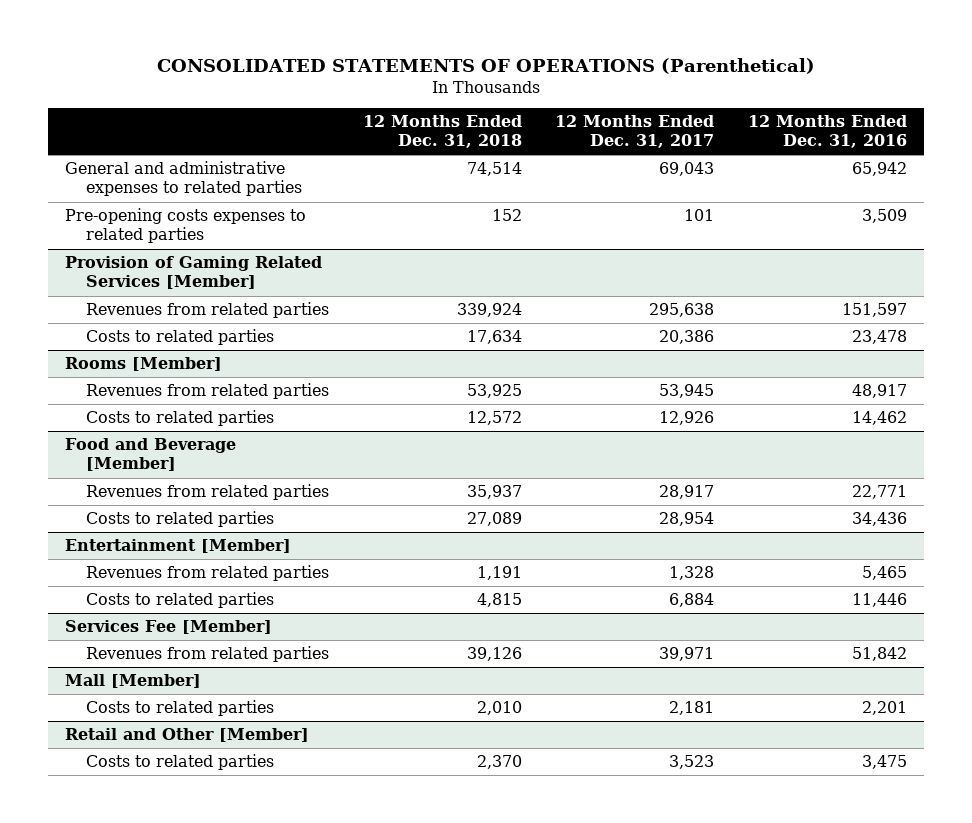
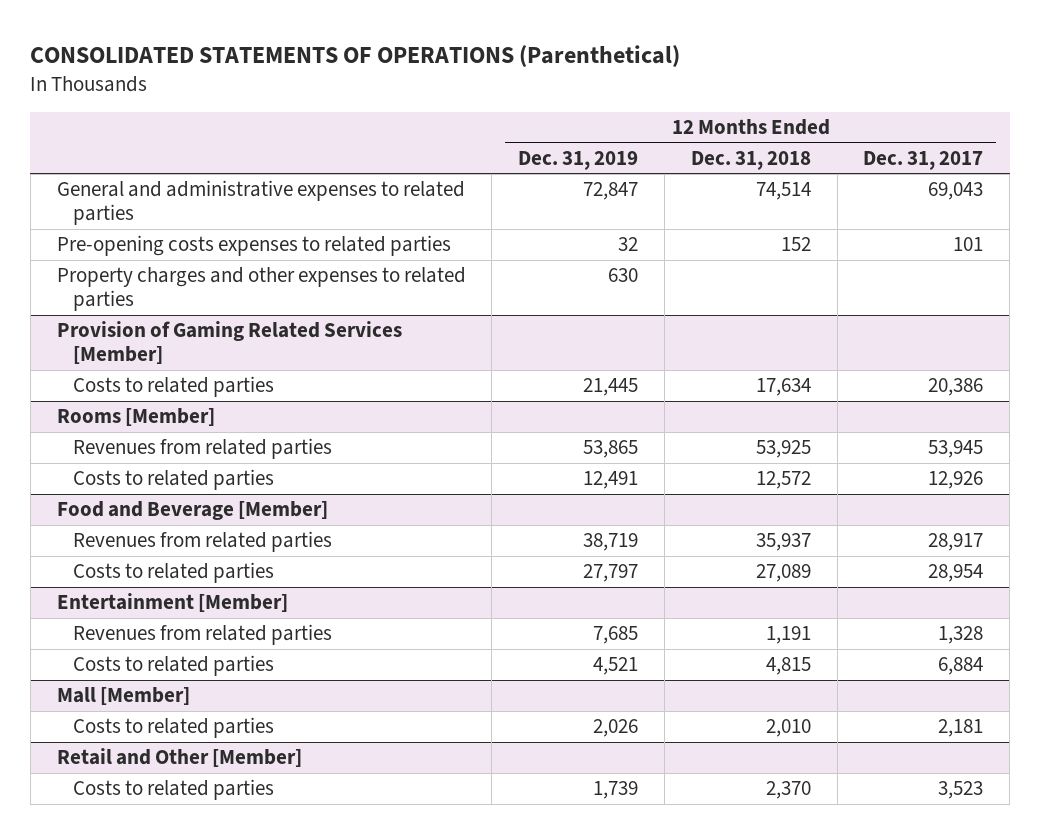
- | 12 Months Ended Dec. 31, 2018 | 12 Months Ended Dec. 31, 2017 | 12 Months Ended Dec. 31, 2016
+ | 12 Months Ended Dec. 31, 2019 | 12 Months Ended Dec. 31, 2018 | 12 Months Ended Dec. 31, 2017
+ Property charges and other expenses to related parties | 630 | |
@ Provision of Gaming Related Services [Member]
- Revenues from related parties | 339,924 | 295,638 | 151,597
- Services Fee [Member]
- Revenues from related parties | 39,126 | 39,971 | 51,842

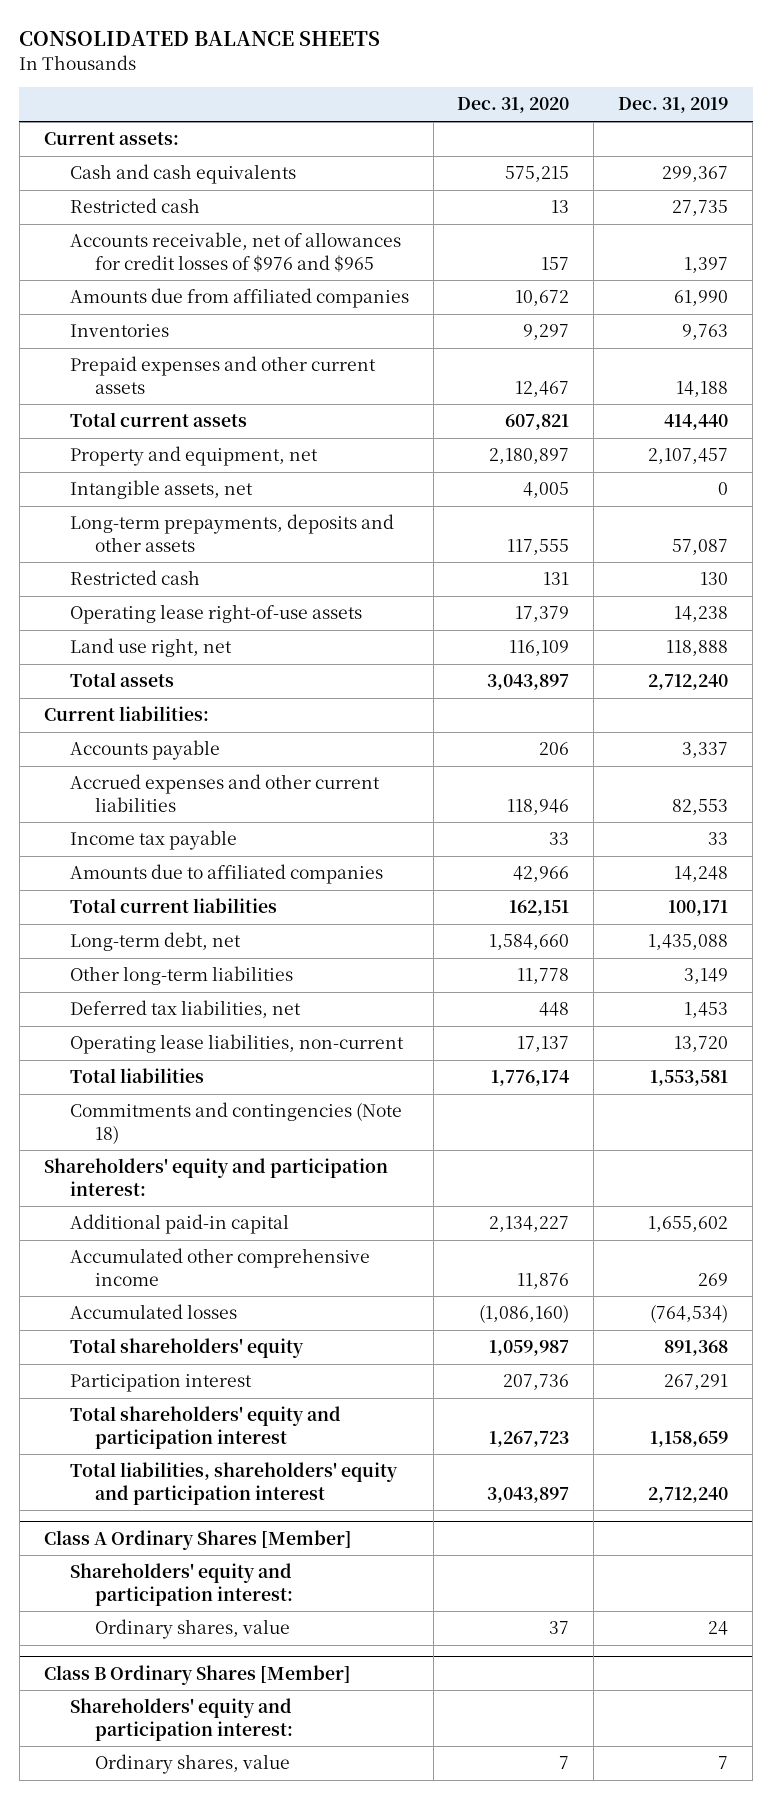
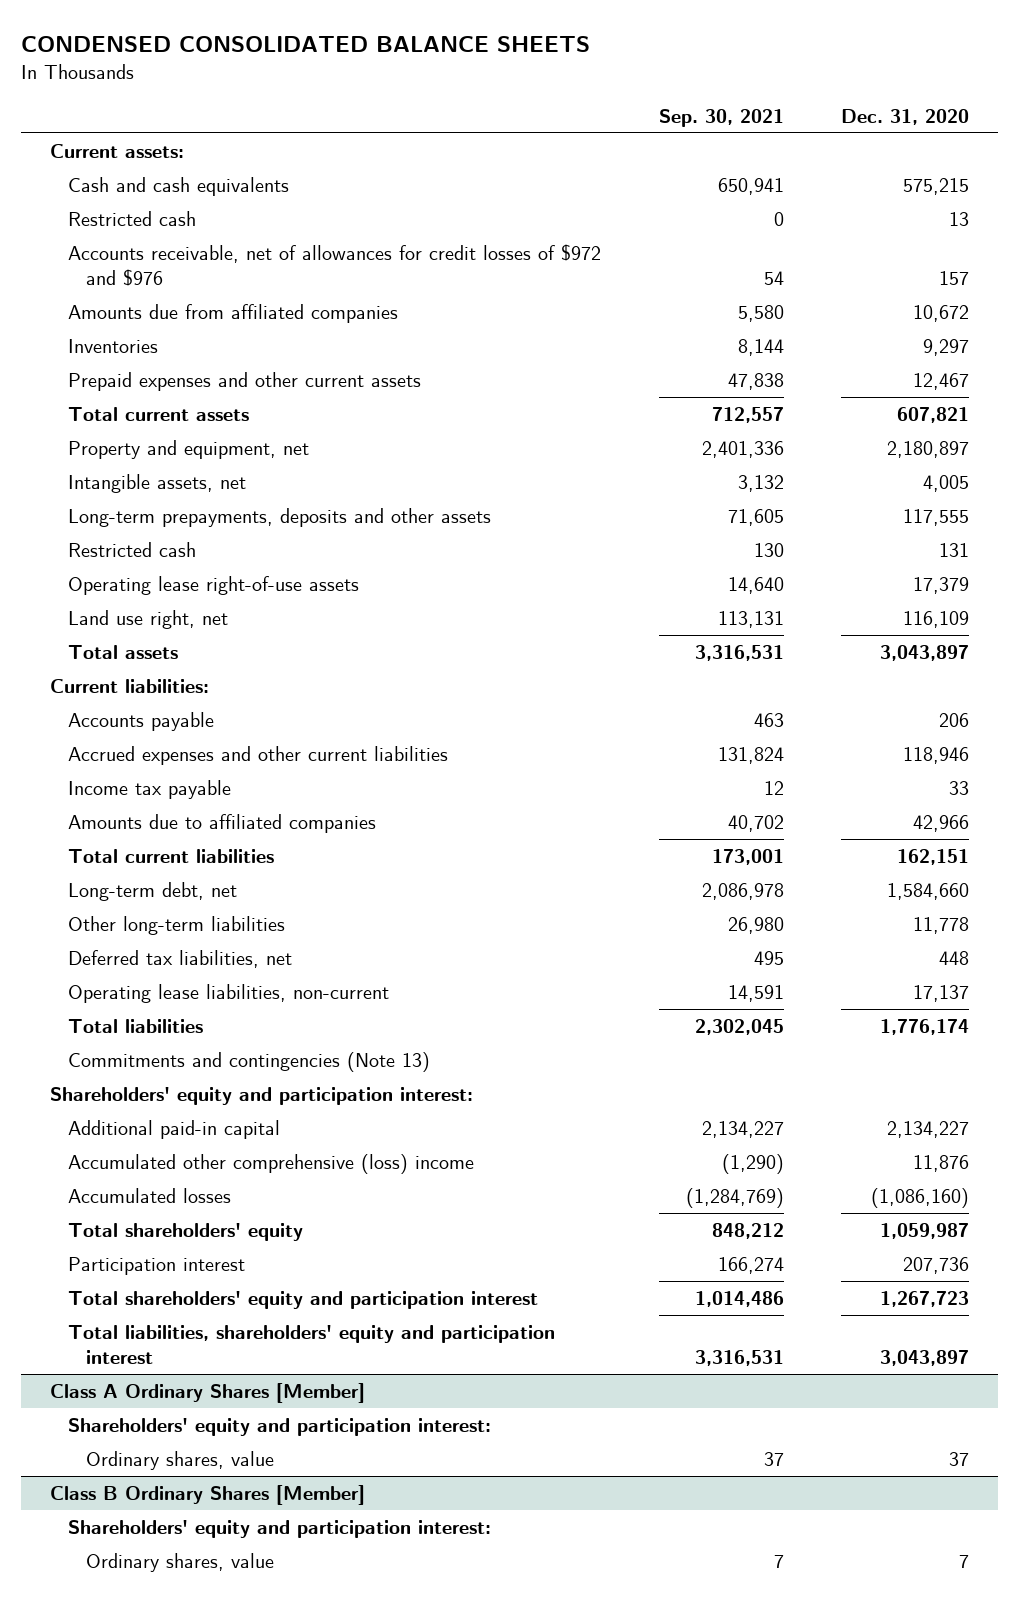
- CONSOLIDATED BALANCE SHEETS
+ CONDENSED CONSOLIDATED BALANCE SHEETS
- | Dec. 31, 2020 | Dec. 31, 2019
+ | Sep. 30, 2021 | Dec. 31, 2020
- Accounts receivable, net of allowances for credit losses of $976 and $965 | 157 | 1,397
+ Accounts receivable, net of allowances for credit losses of $972 and $976 | 54 | 157
- Commitments and contingencies (Note 18)
+ Commitments and contingencies (Note 13)
- Accumulated other comprehensive income | 11,876 | 269
+ Accumulated other comprehensive (loss) income | (1,290) | 11,876

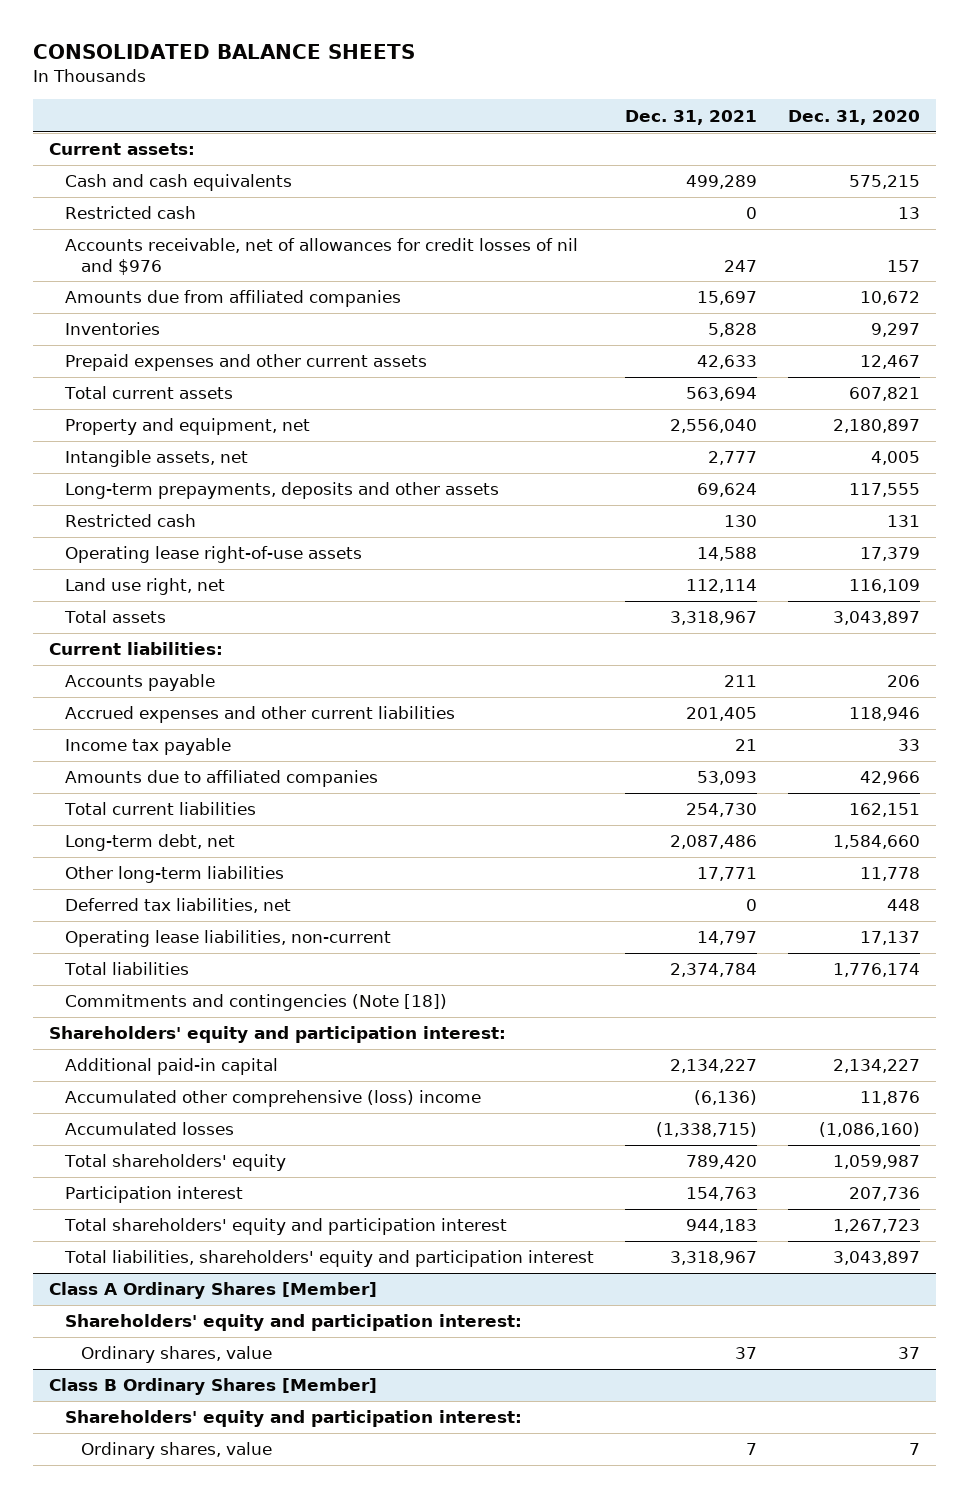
- CONDENSED CONSOLIDATED BALANCE SHEETS
+ CONSOLIDATED BALANCE SHEETS
- | Sep. 30, 2021 | Dec. 31, 2020
+ | Dec. 31, 2021 | Dec. 31, 2020
- Accounts receivable, net of allowances for credit losses of $972 and $976 | 54 | 157
+ Accounts receivable, net of allowances for credit losses of nil and $976 | 247 | 157
- Commitments and contingencies (Note 13)
+ Commitments and contingencies (Note [18])

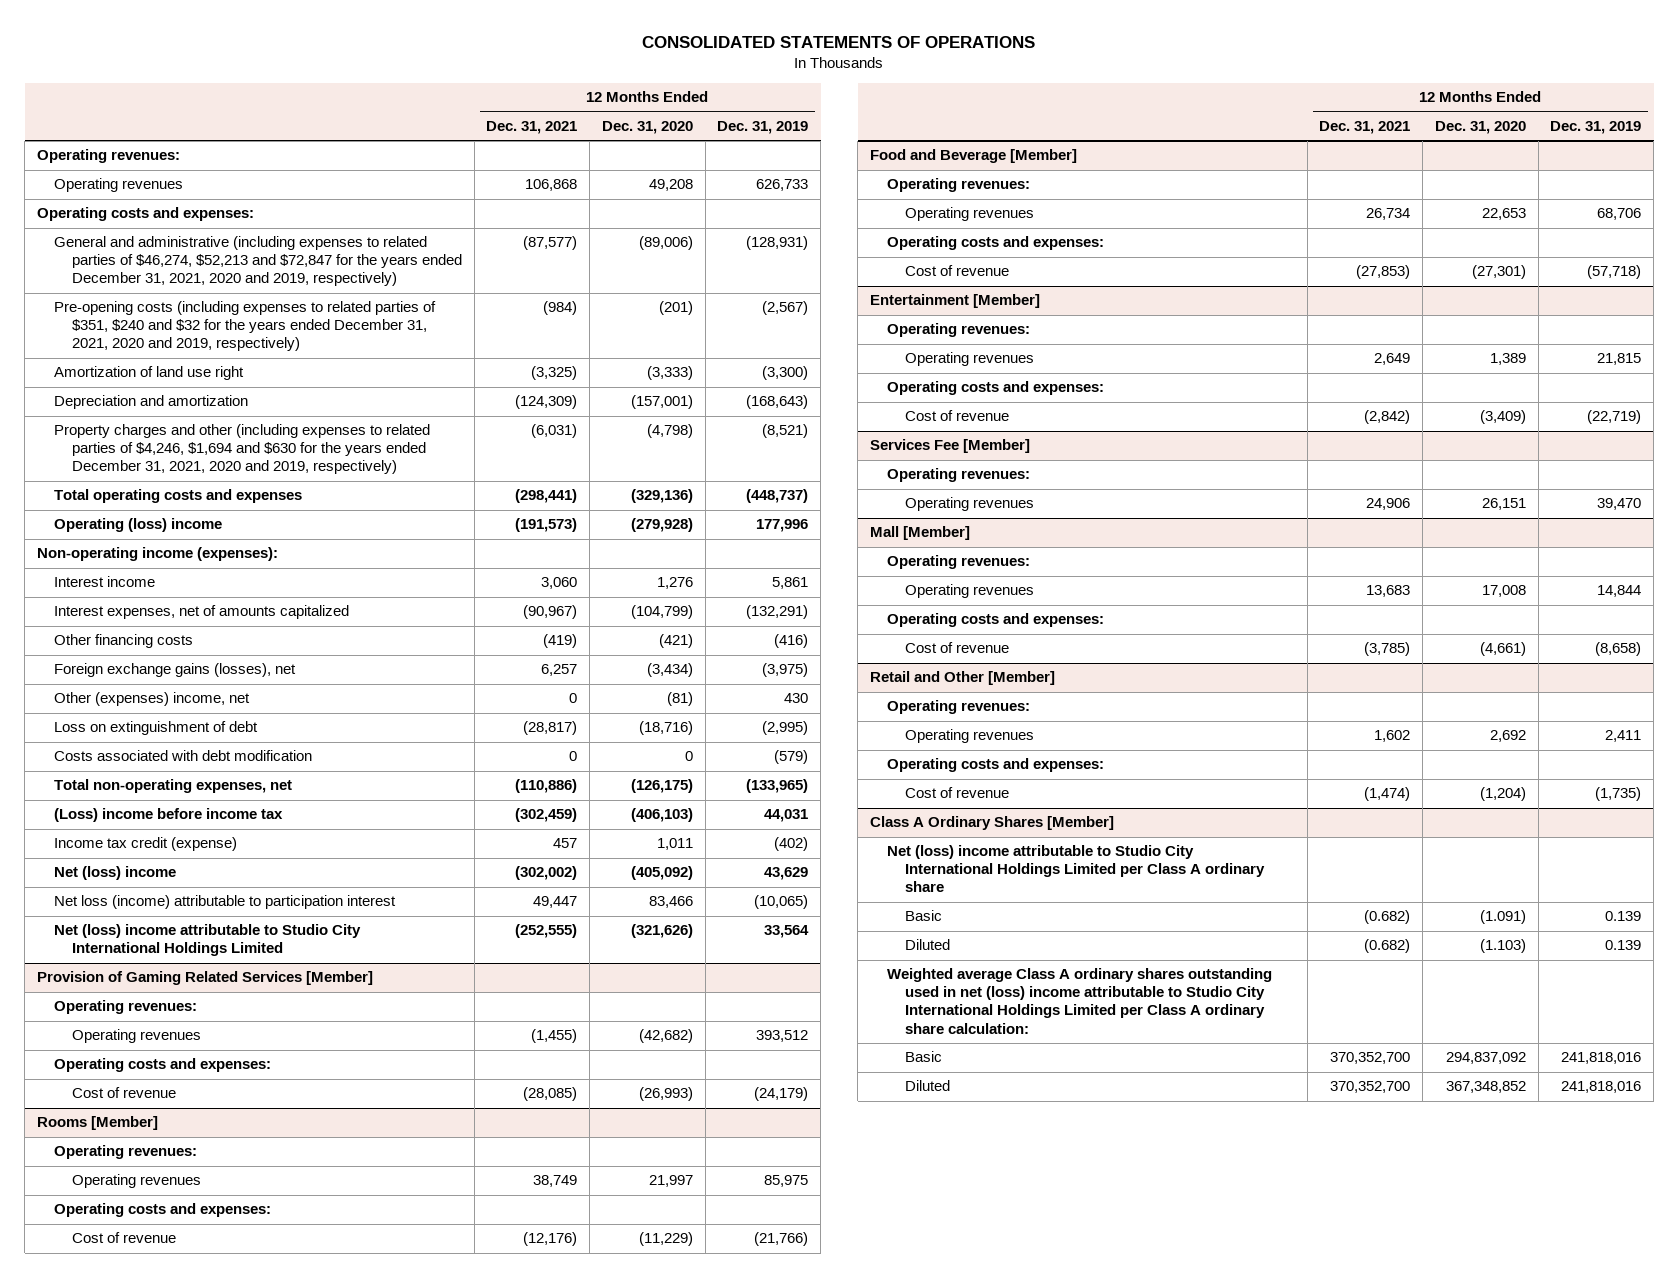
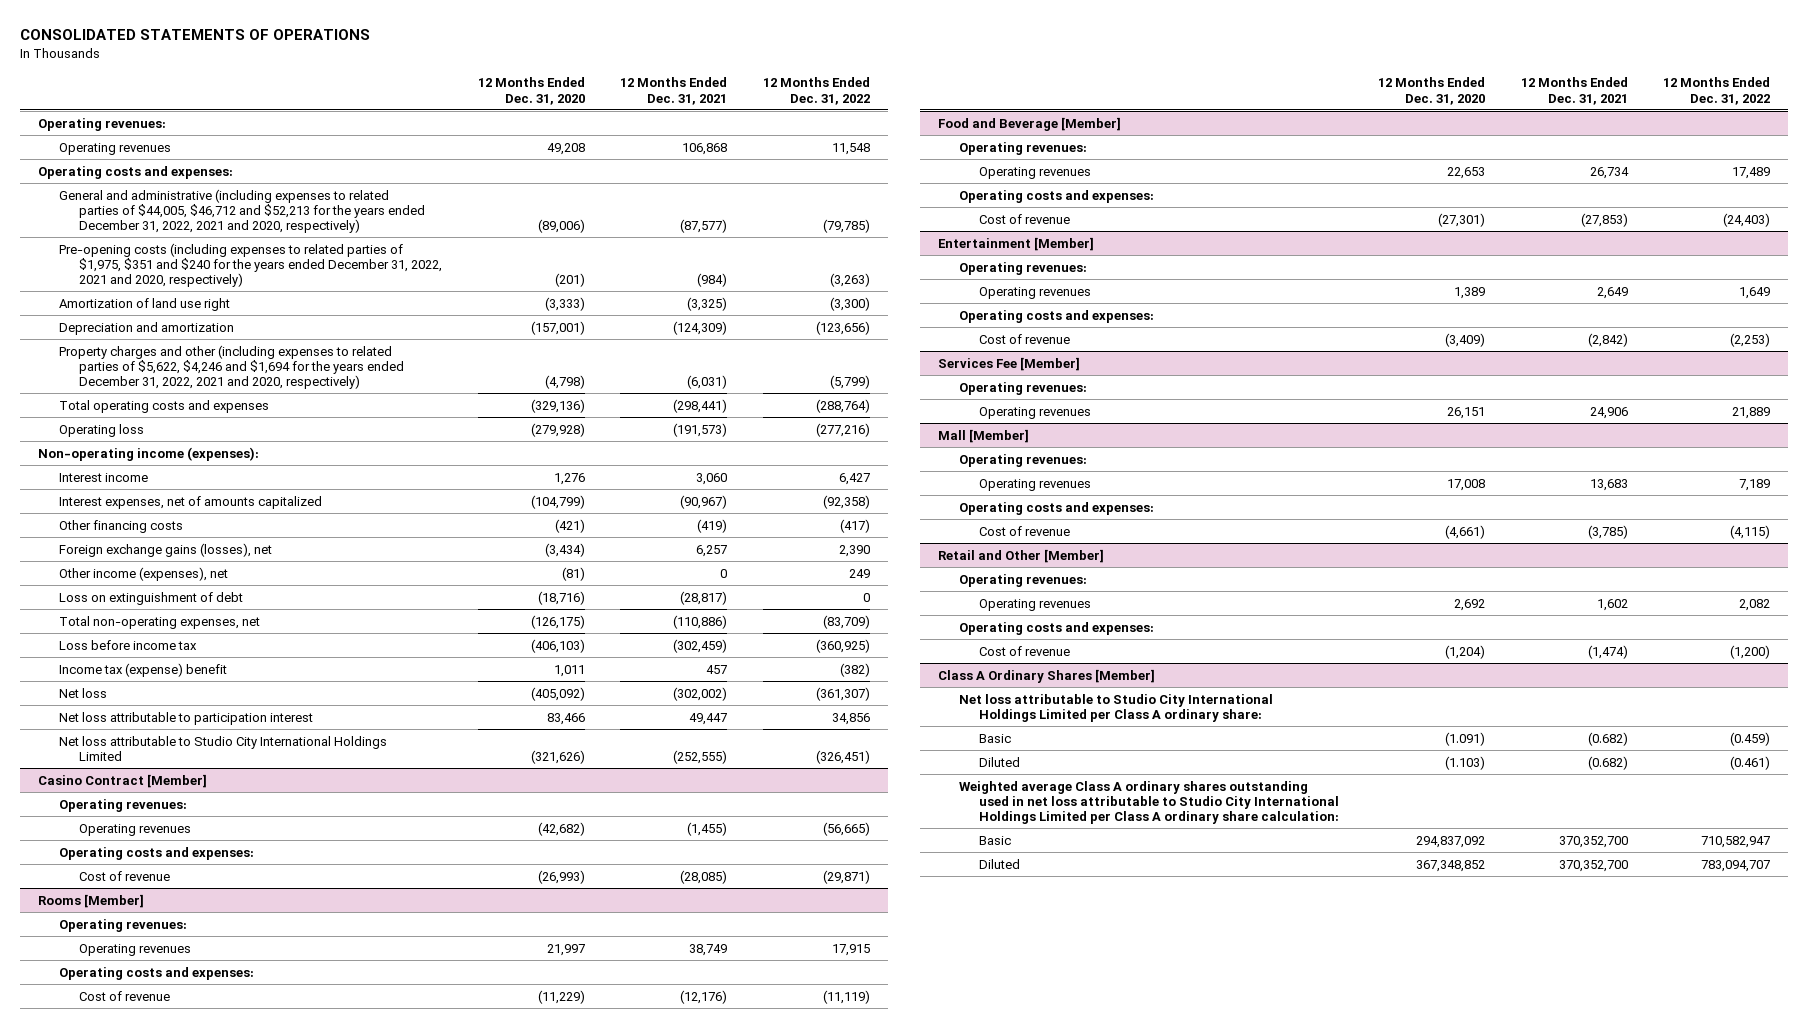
- | 12 Months Ended Dec. 31, 2021 | 12 Months Ended Dec. 31, 2020 | 12 Months Ended Dec. 31, 2019
+ | 12 Months Ended Dec. 31, 2020 | 12 Months Ended Dec. 31, 2021 | 12 Months Ended Dec. 31, 2022
- General and administrative (including expenses to related parties of $46,274, $52,213 and $72,847 for the years ended December 31, 2021, 2020 and 2019, respectively) | (87,577) | (89,006) | (128,931)
- Pre-opening costs (including expenses to related parties of $351, $240 and $32 for the years ended December 31, 2021, 2020 and 2019, respectively) | (984) | (201) | (2,567)
+ General and administrative (including expenses to related parties of $44,005, $46,712 and $52,213 for the years ended December 31, 2022, 2021 and 2020, respectively) | (89,006) | (87,577) | (79,785)
+ Pre-opening costs (including expenses to related parties of $1,975, $351 and $240 for the years ended December 31, 2022, 2021 and 2020, respectively) | (201) | (984) | (3,263)
- Property charges and other (including expenses to related parties of $4,246, $1,694 and $630 for the years ended December 31, 2021, 2020 and 2019, respectively) | (6,031) | (4,798) | (8,521)
+ Property charges and other (including expenses to related parties of $5,622, $4,246 and $1,694 for the years ended December 31, 2022, 2021 and 2020, respectively) | (4,798) | (6,031) | (5,799)
- Operating (loss) income | (191,573) | (279,928) | 177,996
+ Operating loss | (279,928) | (191,573) | (277,216)
- Other (expenses) income, net | 0 | (81) | 430
+ Other income (expenses), net | (81) | 0 | 249
- Costs associated with debt modification | 0 | 0 | (579)
- (Loss) income before income tax | (302,459) | (406,103) | 44,031
- Income tax credit (expense) | 457 | 1,011 | (402)
- Net (loss) income | (302,002) | (405,092) | 43,629
- Net loss (income) attributable to participation interest | 49,447 | 83,466 | (10,065)
- Net (loss) income attributable to Studio City International Holdings Limited | (252,555) | (321,626) | 33,564
- Provision of Gaming Related Services [Member]
+ Loss before income tax | (406,103) | (302,459) | (360,925)
+ Income tax (expense) benefit | 1,011 | 457 | (382)
+ Net loss | (405,092) | (302,002) | (361,307)
+ Net loss attributable to participation interest | 83,466 | 49,447 | 34,856
+ Net loss attributable to Studio City International Holdings Limited | (321,626) | (252,555) | (326,451)
+ Casino Contract [Member]
@ Class A Ordinary Shares [Member]
- Net (loss) income attributable to Studio City International Holdings Limited per Class A ordinary share
+ Net loss attributable to Studio City International Holdings Limited per Class A ordinary share:
- Weighted average Class A ordinary shares outstanding used in net (loss) income attributable to Studio City International Holdings Limited per Class A ordinary share calculation:
+ Weighted average Class A ordinary shares outstanding used in net loss attributable to Studio City International Holdings Limited per Class A ordinary share calculation:

